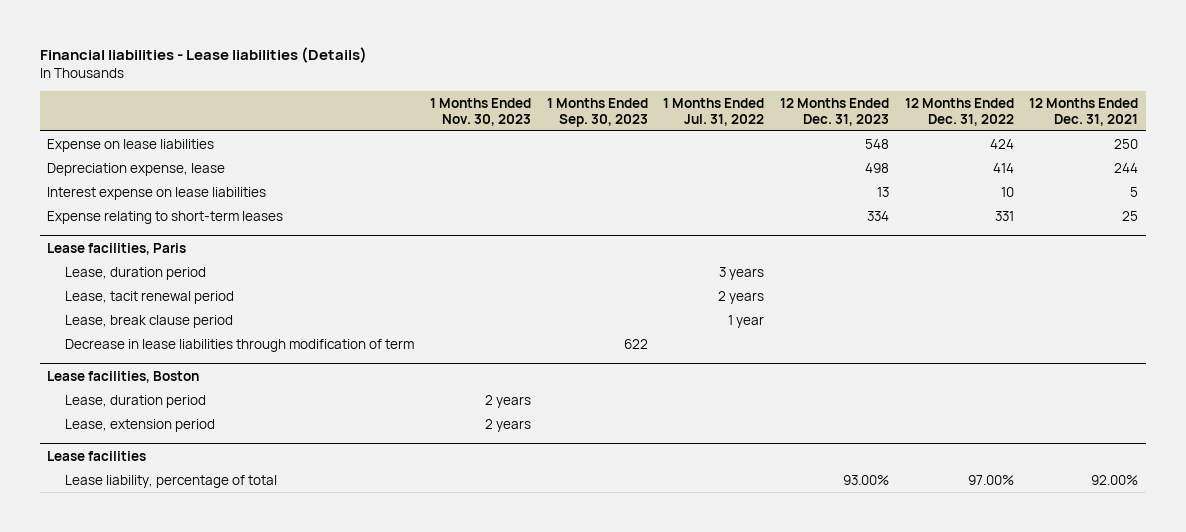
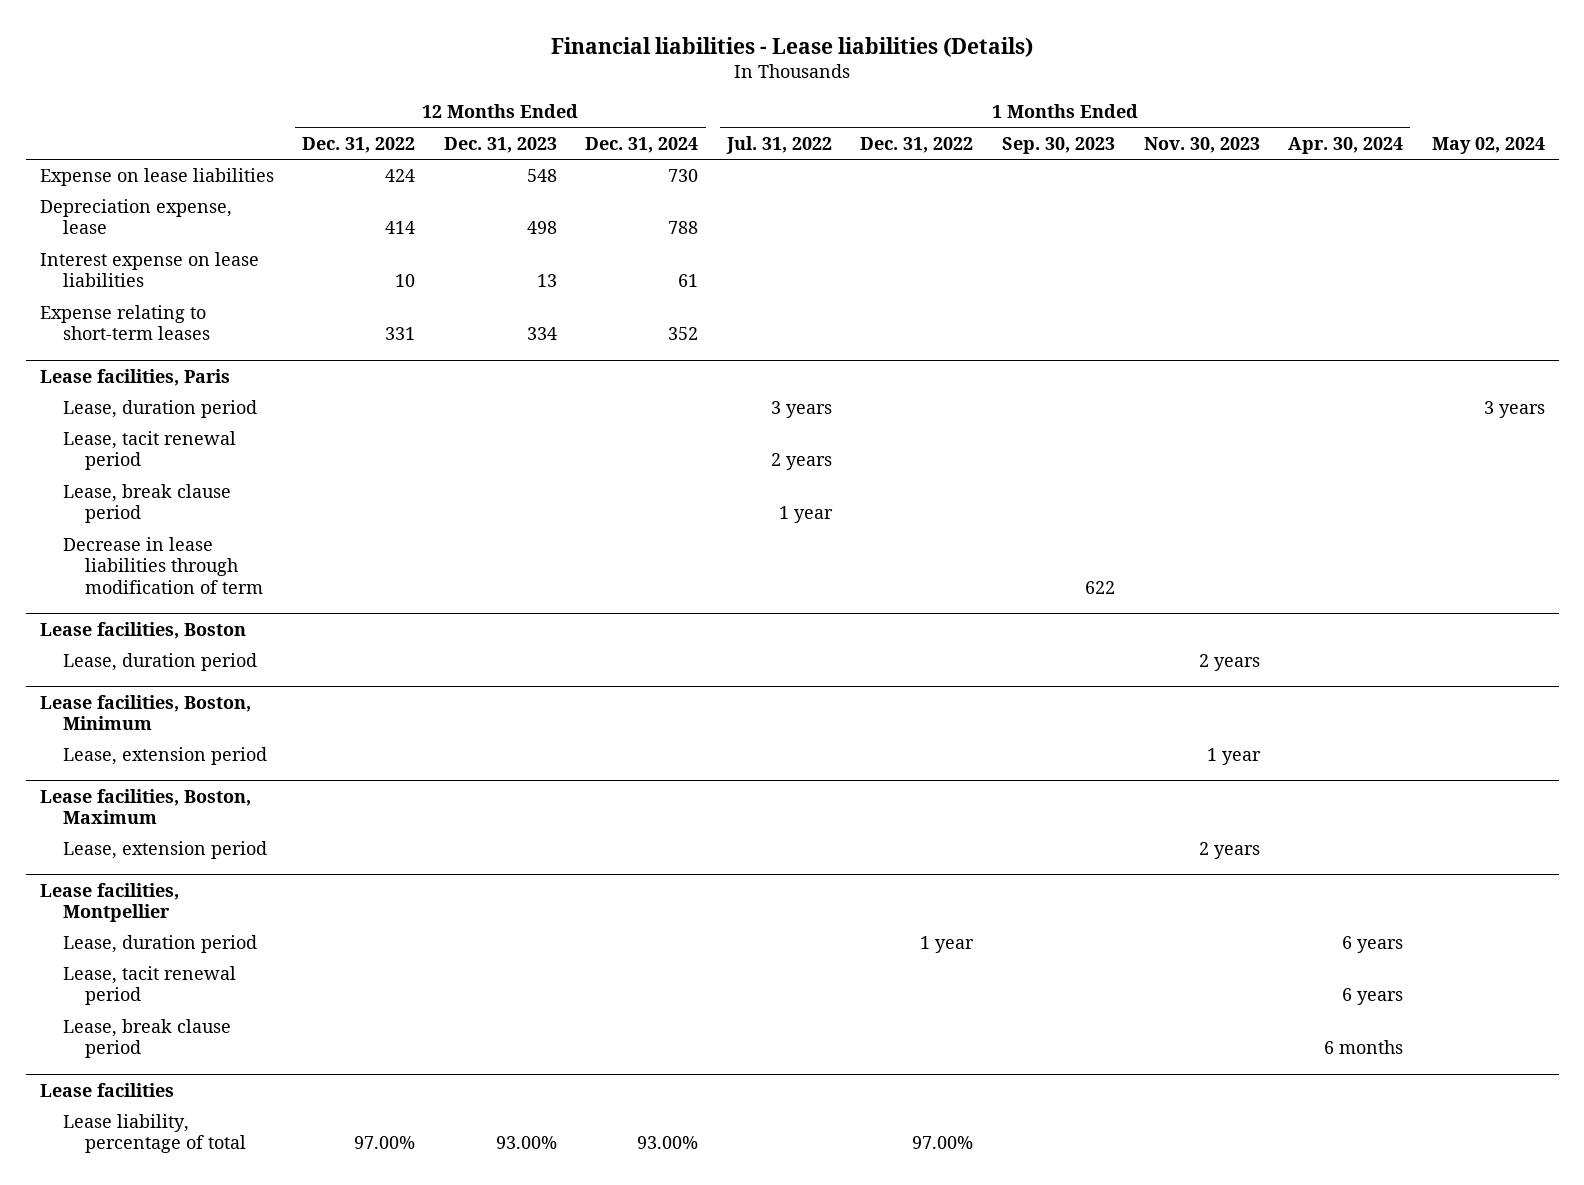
- | 1 Months Ended Nov. 30, 2023 | 1 Months Ended Sep. 30, 2023 | 1 Months Ended Jul. 31, 2022 | 12 Months Ended Dec. 31, 2023 | 12 Months Ended Dec. 31, 2022 | 12 Months Ended Dec. 31, 2021
+ | 12 Months Ended Dec. 31, 2022 | 12 Months Ended Dec. 31, 2023 | 12 Months Ended Dec. 31, 2024 | 1 Months Ended Jul. 31, 2022 | 1 Months Ended Dec. 31, 2022 | 1 Months Ended Sep. 30, 2023 | 1 Months Ended Nov. 30, 2023 | 1 Months Ended Apr. 30, 2024 | May 02, 2024
@ Lease facilities, Boston
- Lease, extension period | 2 years | | | | |
+ Lease facilities, Boston, Minimum
+ Lease, extension period | | | | | | | 1 year | |
+ Lease facilities, Boston, Maximum
+ Lease, extension period | | | | | | | 2 years | |
+ Lease facilities, Montpellier
+ Lease, duration period | | | | | 1 year | | | 6 years |
+ Lease, tacit renewal period | | | | | | | | 6 years |
+ Lease, break clause period | | | | | | | | 6 months |

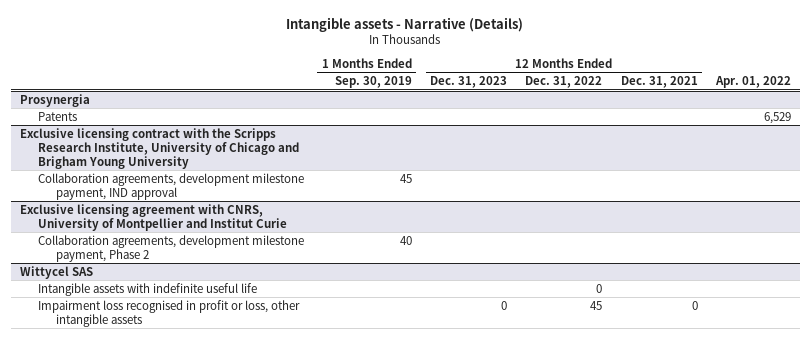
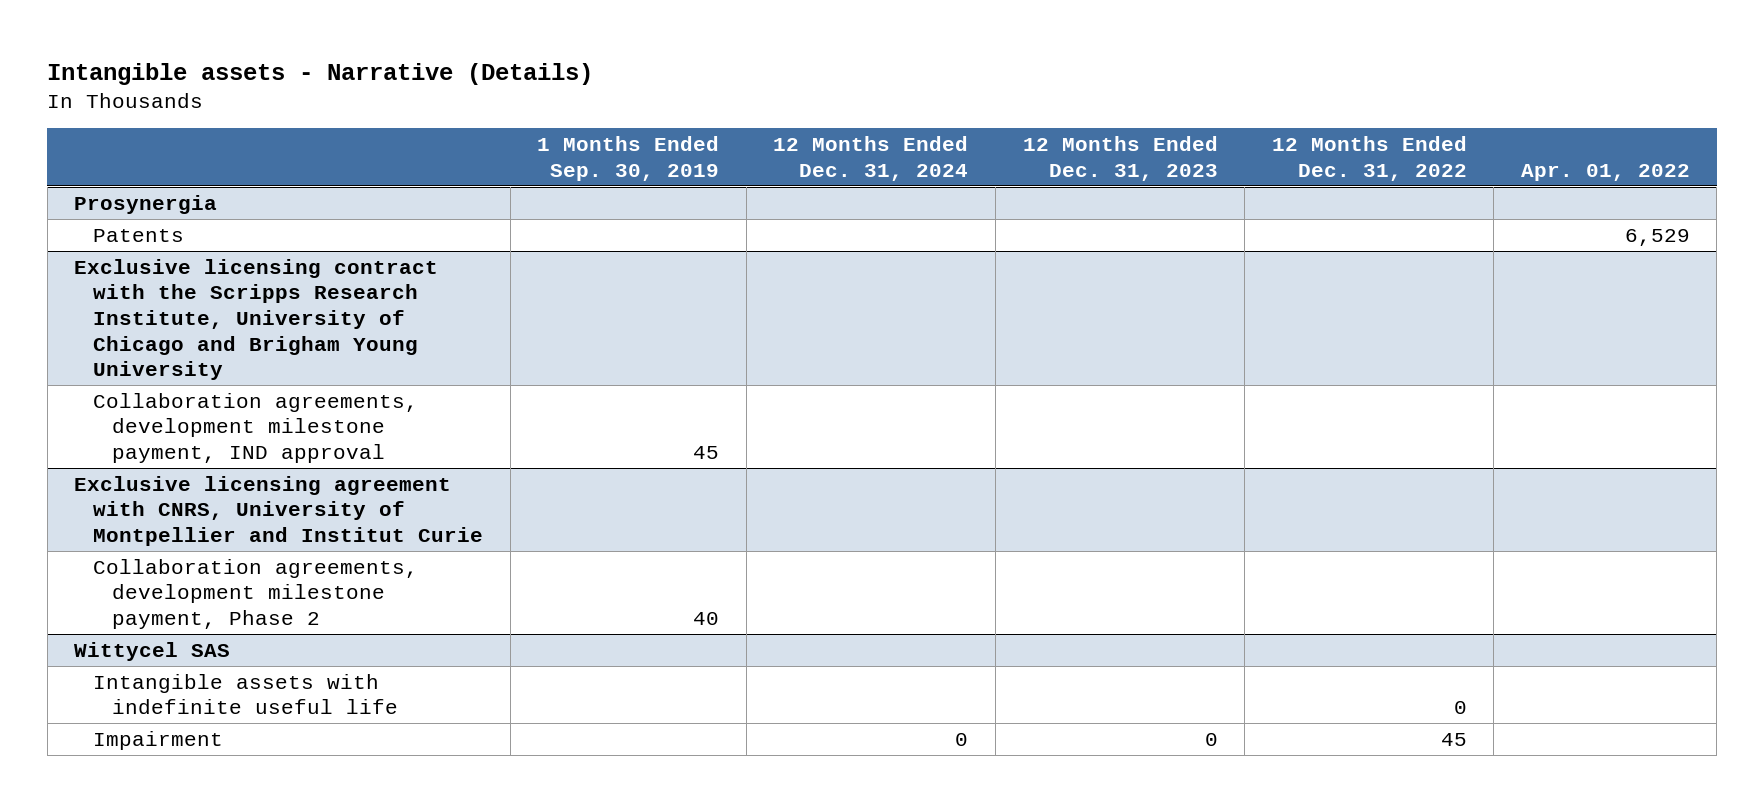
- | 1 Months Ended Sep. 30, 2019 | 12 Months Ended Dec. 31, 2023 | 12 Months Ended Dec. 31, 2022 | 12 Months Ended Dec. 31, 2021 | Apr. 01, 2022
+ | 1 Months Ended Sep. 30, 2019 | 12 Months Ended Dec. 31, 2024 | 12 Months Ended Dec. 31, 2023 | 12 Months Ended Dec. 31, 2022 | Apr. 01, 2022
@ Wittycel SAS
- Impairment loss recognised in profit or loss, other intangible assets | | 0 | 45 | 0 |
+ Impairment | | 0 | 0 | 45 |

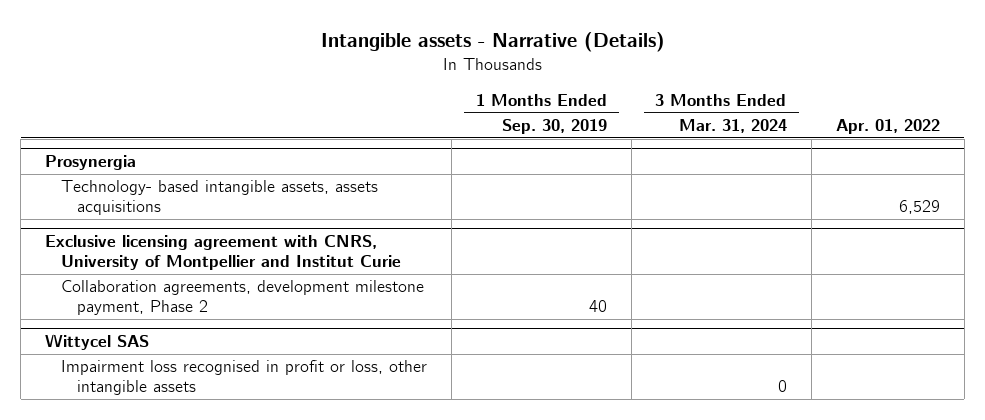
- | 1 Months Ended Sep. 30, 2019 | 12 Months Ended Dec. 31, 2024 | 12 Months Ended Dec. 31, 2023 | 12 Months Ended Dec. 31, 2022 | Apr. 01, 2022
+ | 1 Months Ended Sep. 30, 2019 | 3 Months Ended Mar. 31, 2024 | Apr. 01, 2022
@ Prosynergia
- Patents | | | | | 6,529
- Exclusive licensing contract with the Scripps Research Institute, University of Chicago and Brigham Young University
- Collaboration agreements, development milestone payment, IND approval | 45 | | | |
@ Prosynergia
+ Technology- based intangible assets, assets acquisitions | | | 6,529
@ Wittycel SAS
- Intangible assets with indefinite useful life | | | | 0 |
- Impairment | | 0 | 0 | 45 |
+ Impairment loss recognised in profit or loss, other intangible assets | | 0 |

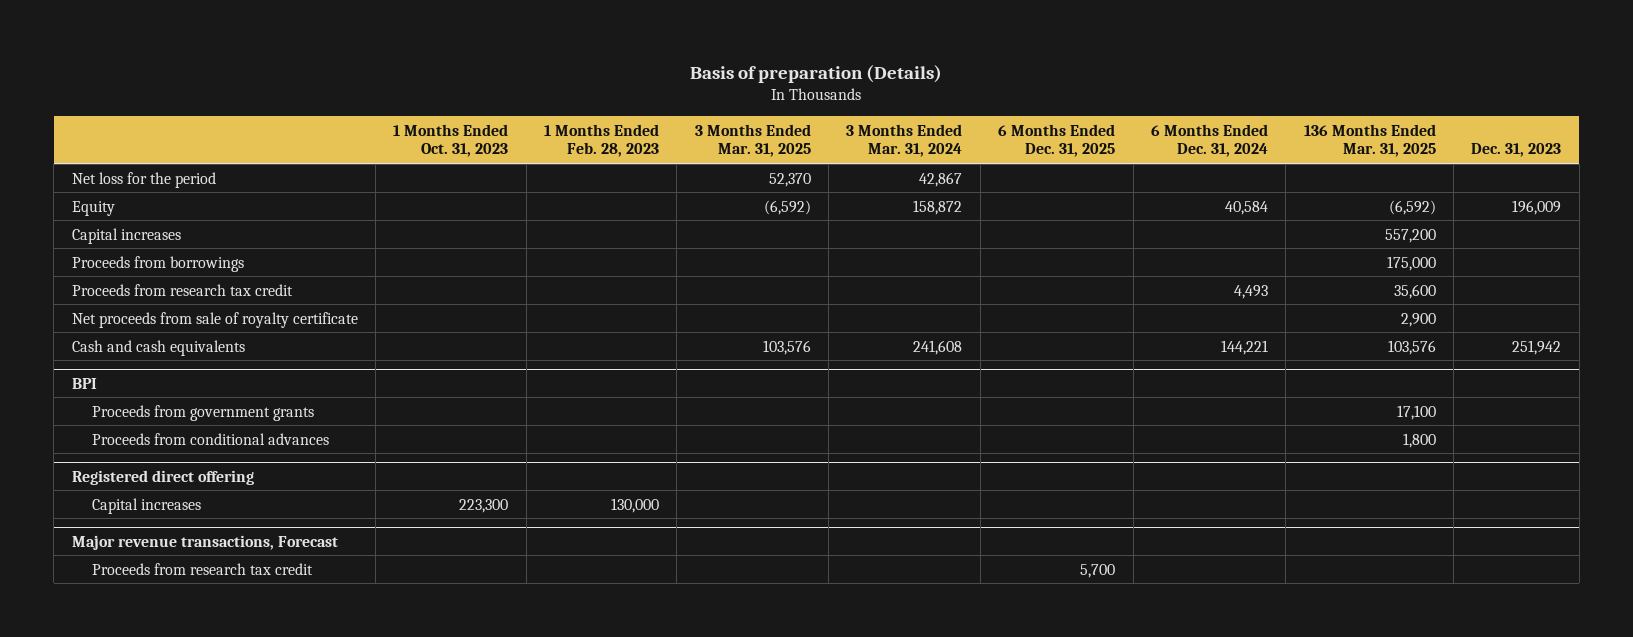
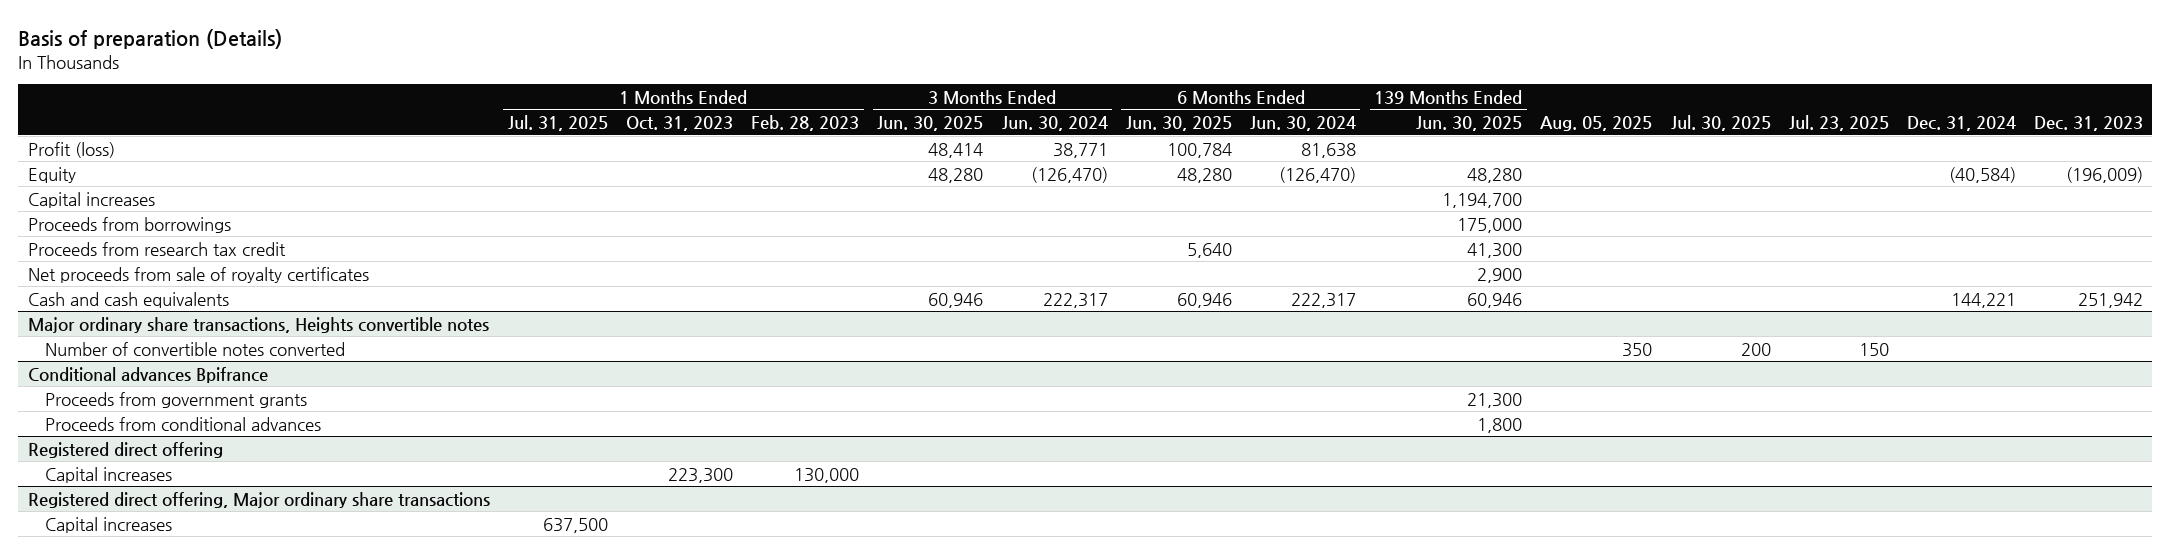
- | 1 Months Ended Oct. 31, 2023 | 1 Months Ended Feb. 28, 2023 | 3 Months Ended Mar. 31, 2025 | 3 Months Ended Mar. 31, 2024 | 6 Months Ended Dec. 31, 2025 | 6 Months Ended Dec. 31, 2024 | 136 Months Ended Mar. 31, 2025 | Dec. 31, 2023
+ | 1 Months Ended Jul. 31, 2025 | 1 Months Ended Oct. 31, 2023 | 1 Months Ended Feb. 28, 2023 | 3 Months Ended Jun. 30, 2025 | 3 Months Ended Jun. 30, 2024 | 6 Months Ended Jun. 30, 2025 | 6 Months Ended Jun. 30, 2024 | 139 Months Ended Jun. 30, 2025 | Aug. 05, 2025 | Jul. 30, 2025 | Jul. 23, 2025 | Dec. 31, 2024 | Dec. 31, 2023
- Net loss for the period | | | 52,370 | 42,867 | | | |
- Equity | | | (6,592) | 158,872 | | 40,584 | (6,592) | 196,009
+ Profit (loss) | | | | 48,414 | 38,771 | 100,784 | 81,638 | | | | | |
+ Equity | | | | 48,280 | (126,470) | 48,280 | (126,470) | 48,280 | | | | (40,584) | (196,009)
- Net proceeds from sale of royalty certificate | | | | | | | 2,900 |
+ Net proceeds from sale of royalty certificates | | | | | | | | 2,900 | | | | |
- BPI
+ Major ordinary share transactions, Heights convertible notes
+ Number of convertible notes converted | | | | | | | | | 350 | 200 | 150 | |
+ Conditional advances Bpifrance
- Major revenue transactions, Forecast
- Proceeds from research tax credit | | | | | 5,700 | | |
+ Registered direct offering, Major ordinary share transactions
+ Capital increases | 637,500 | | | | | | | | | | | |

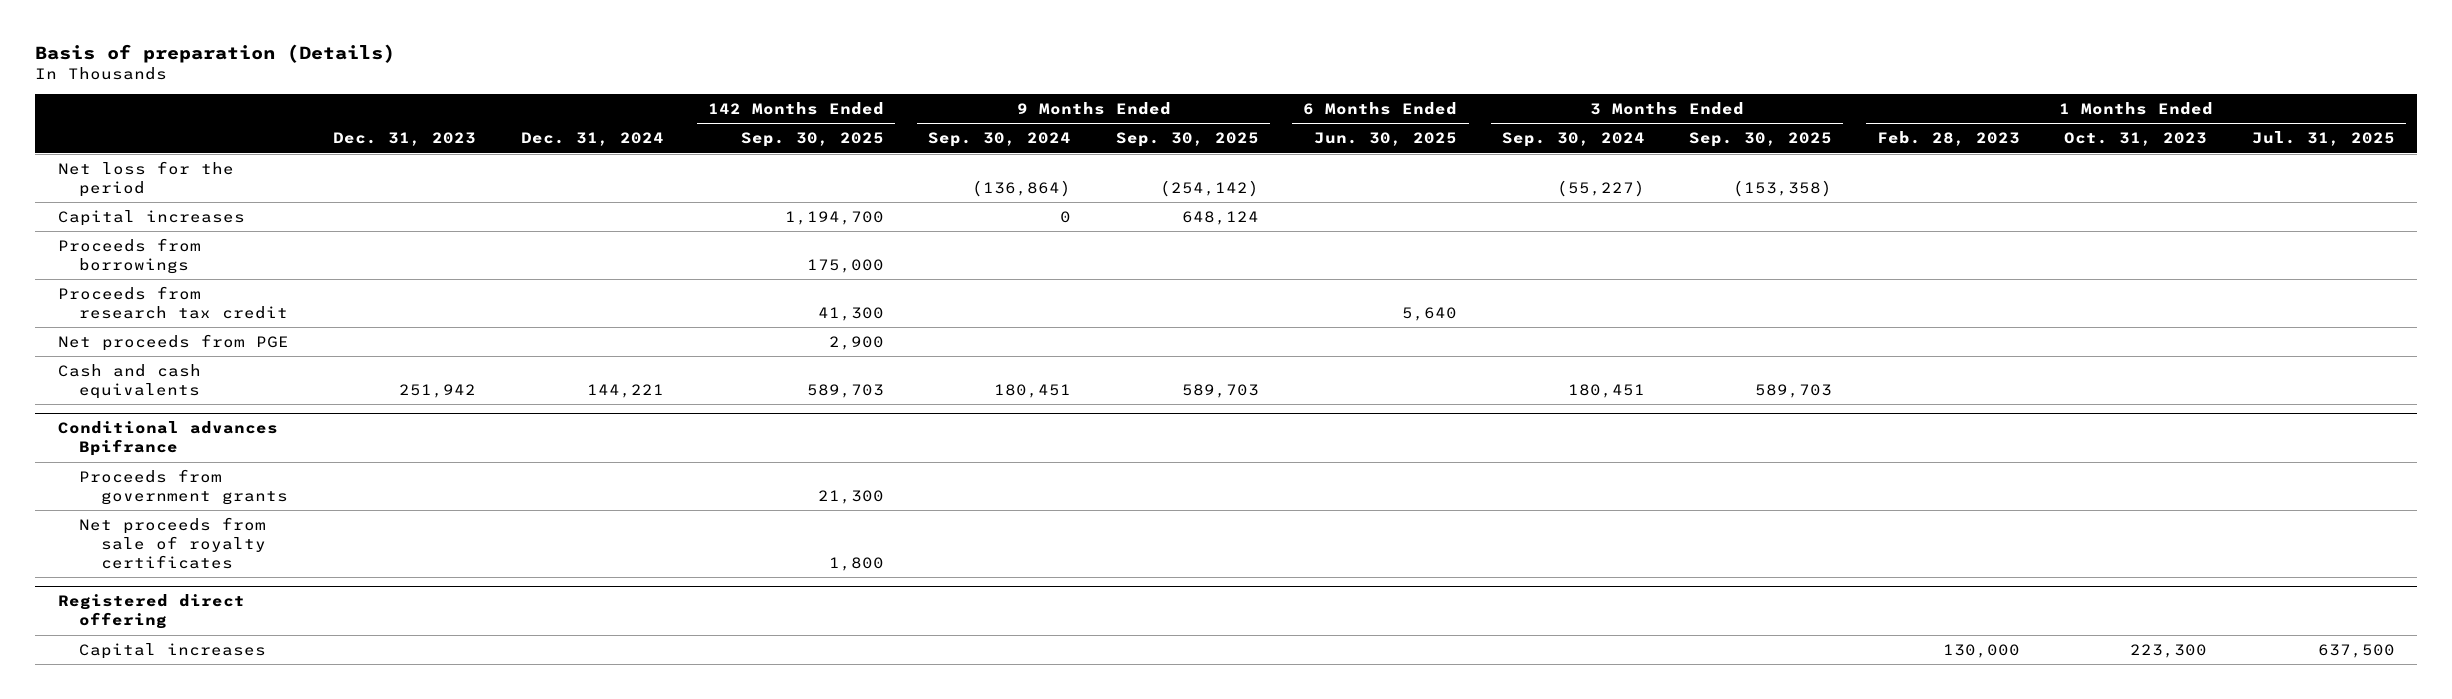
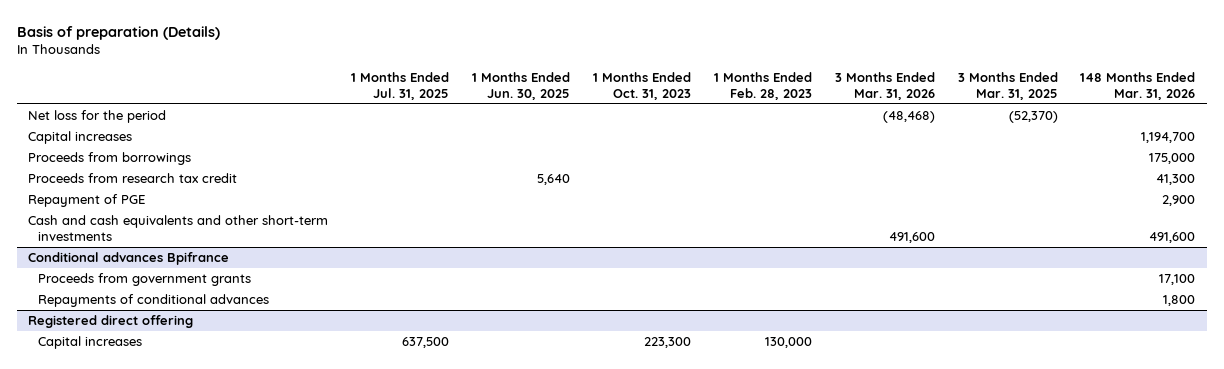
- | Dec. 31, 2023 | Dec. 31, 2024 | 142 Months Ended Sep. 30, 2025 | 9 Months Ended Sep. 30, 2024 | 9 Months Ended Sep. 30, 2025 | 6 Months Ended Jun. 30, 2025 | 3 Months Ended Sep. 30, 2024 | 3 Months Ended Sep. 30, 2025 | 1 Months Ended Feb. 28, 2023 | 1 Months Ended Oct. 31, 2023 | 1 Months Ended Jul. 31, 2025
+ | 1 Months Ended Jul. 31, 2025 | 1 Months Ended Jun. 30, 2025 | 1 Months Ended Oct. 31, 2023 | 1 Months Ended Feb. 28, 2023 | 3 Months Ended Mar. 31, 2026 | 3 Months Ended Mar. 31, 2025 | 148 Months Ended Mar. 31, 2026
- Net proceeds from PGE | | | 2,900 | | | | | | | |
- Cash and cash equivalents | 251,942 | 144,221 | 589,703 | 180,451 | 589,703 | | 180,451 | 589,703 | | |
+ Repayment of PGE | | | | | | | 2,900
+ Cash and cash equivalents and other short-term investments | | | | | 491,600 | | 491,600
@ Conditional advances Bpifrance
- Net proceeds from sale of royalty certificates | | | 1,800 | | | | | | | |
+ Repayments of conditional advances | | | | | | | 1,800

